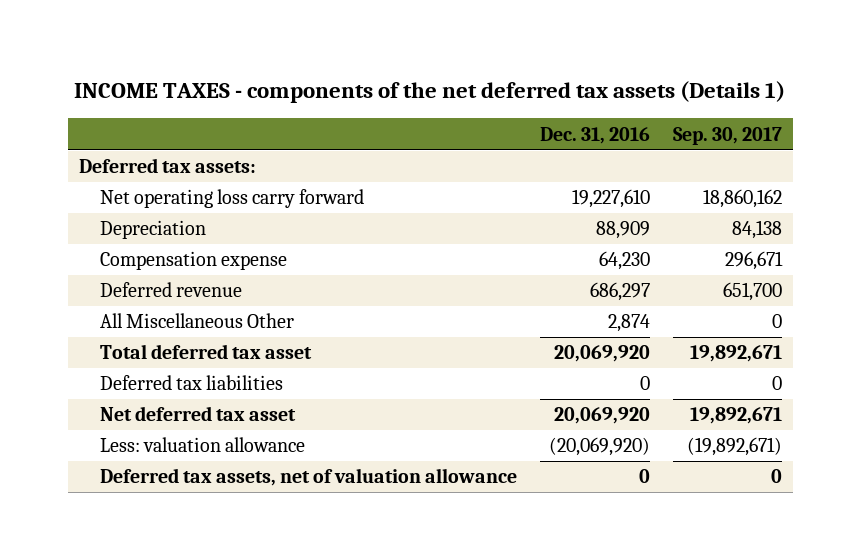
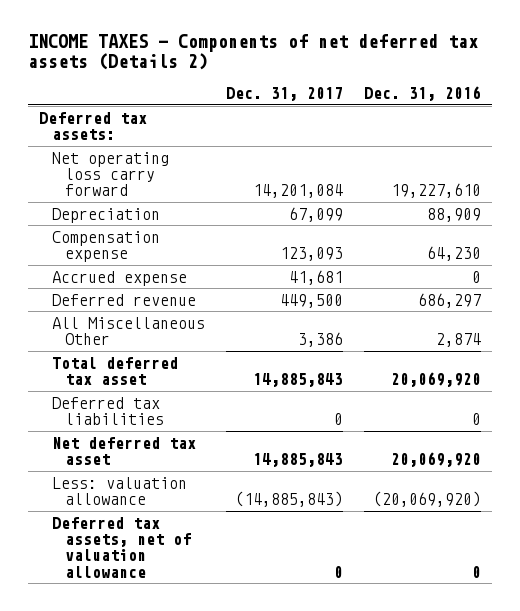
- INCOME TAXES - components of the net deferred tax assets (Details 1)
+ INCOME TAXES - Components of net deferred tax assets (Details 2)
- | Dec. 31, 2016 | Sep. 30, 2017
+ | Dec. 31, 2017 | Dec. 31, 2016
+ Accrued expense | 41,681 | 0

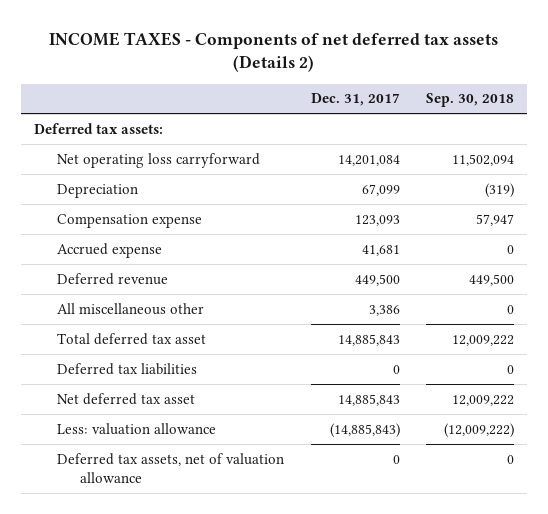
- | Dec. 31, 2017 | Dec. 31, 2016
+ | Dec. 31, 2017 | Sep. 30, 2018
- Net operating loss carry forward | 14,201,084 | 19,227,610
+ Net operating loss carryforward | 14,201,084 | 11,502,094
- All Miscellaneous Other | 3,386 | 2,874
+ All miscellaneous other | 3,386 | 0

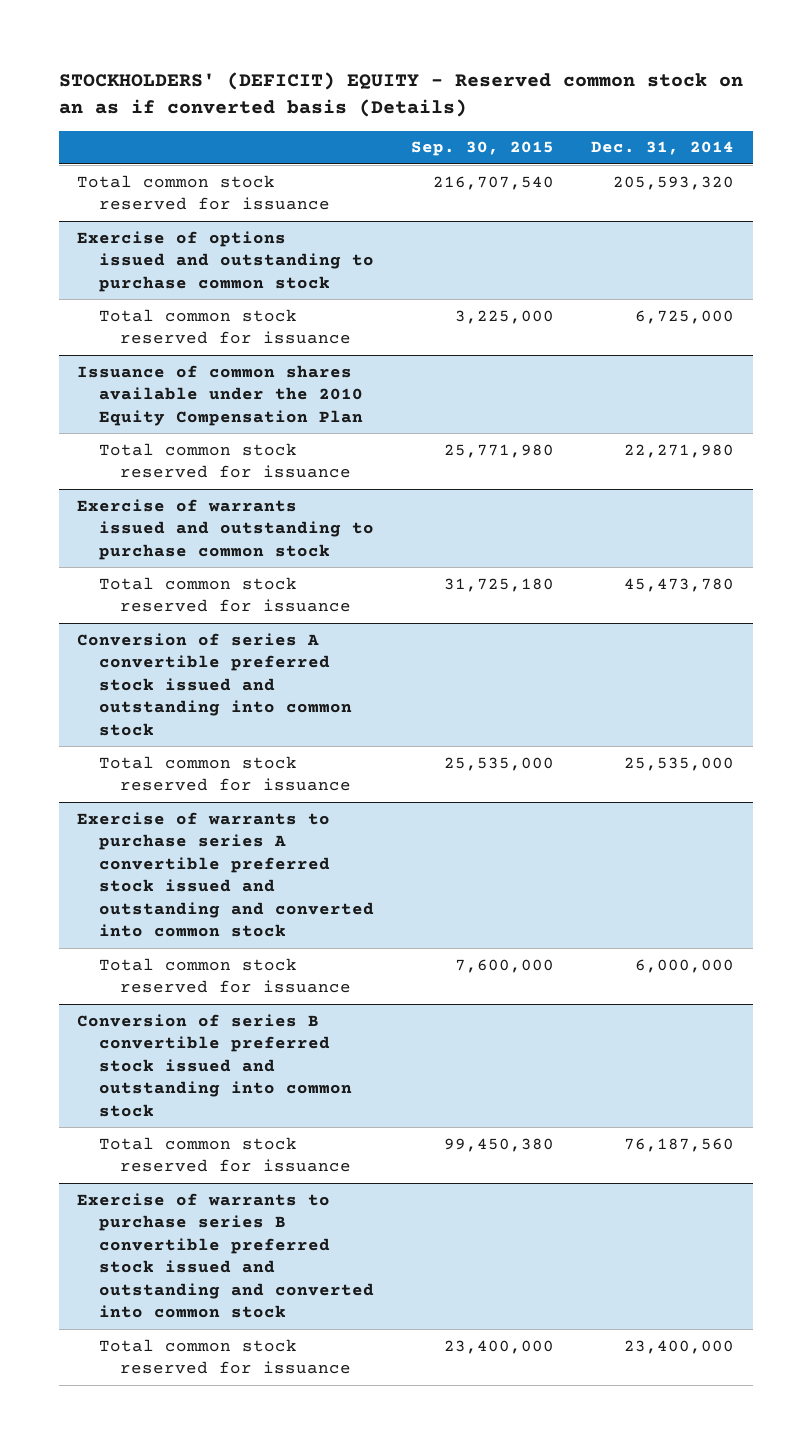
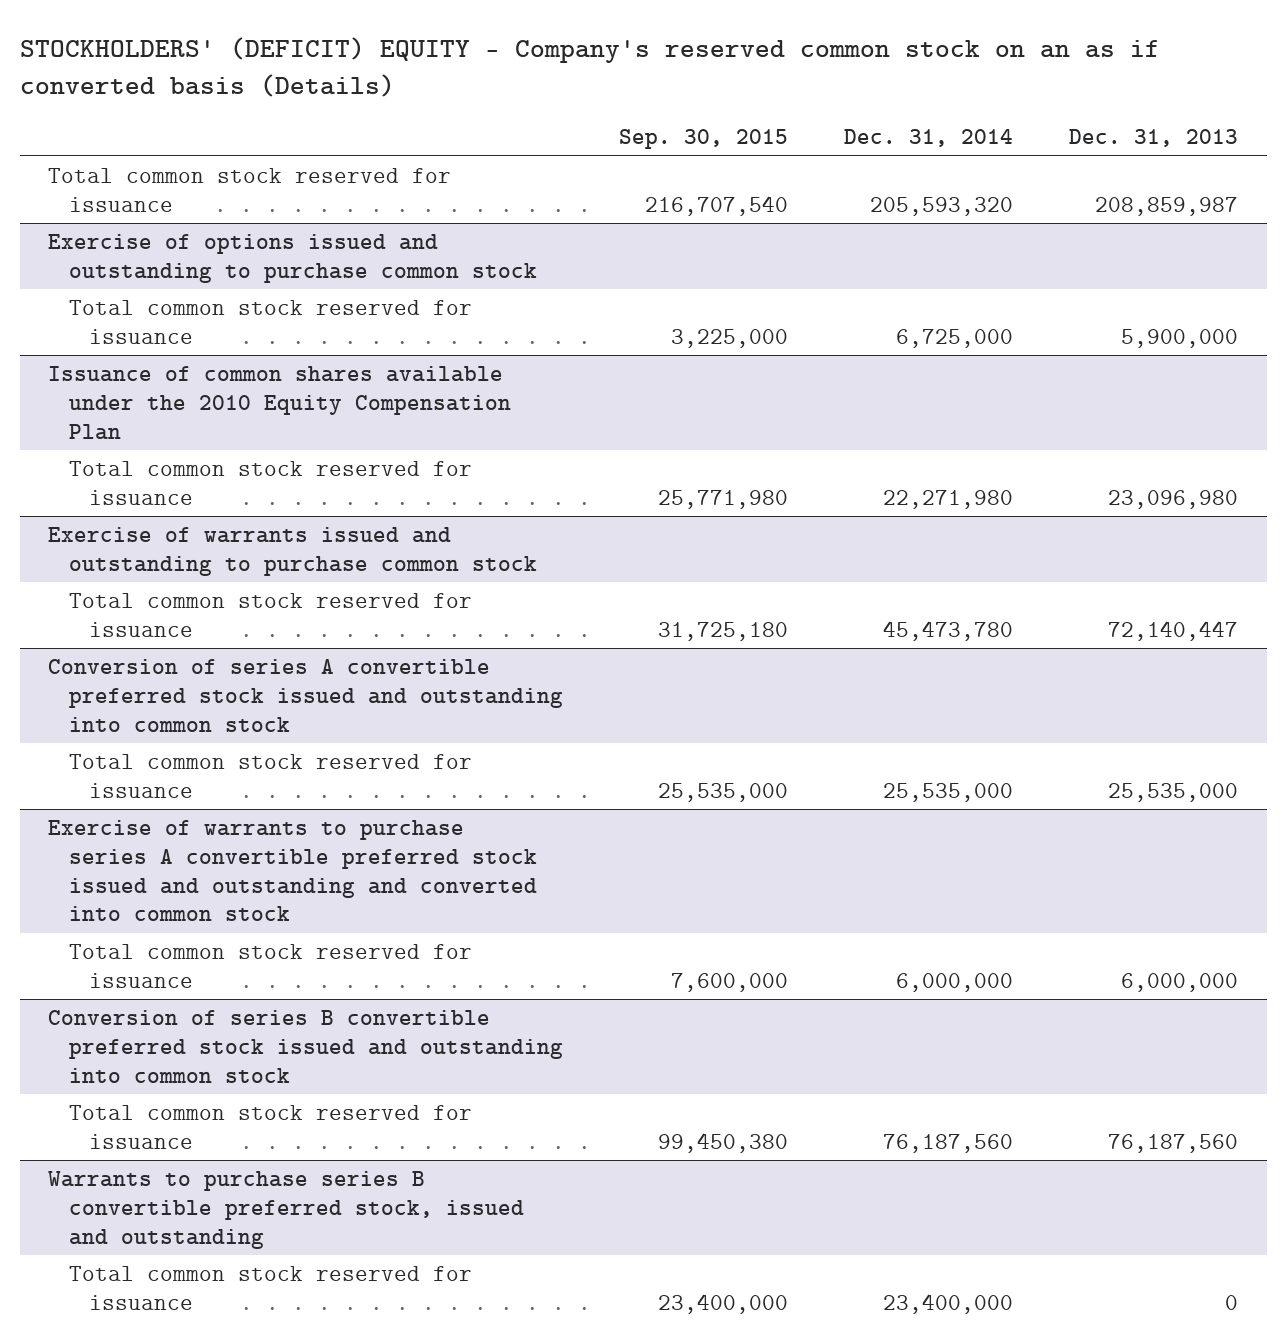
- STOCKHOLDERS' (DEFICIT) EQUITY - Reserved common stock on an as if converted basis (Details)
+ STOCKHOLDERS' (DEFICIT) EQUITY - Company's reserved common stock on an as if converted basis (Details)
- | Sep. 30, 2015 | Dec. 31, 2014
+ | Sep. 30, 2015 | Dec. 31, 2014 | Dec. 31, 2013
- Exercise of warrants to purchase series B convertible preferred stock issued and outstanding and converted into common stock
+ Warrants to purchase series B convertible preferred stock, issued and outstanding

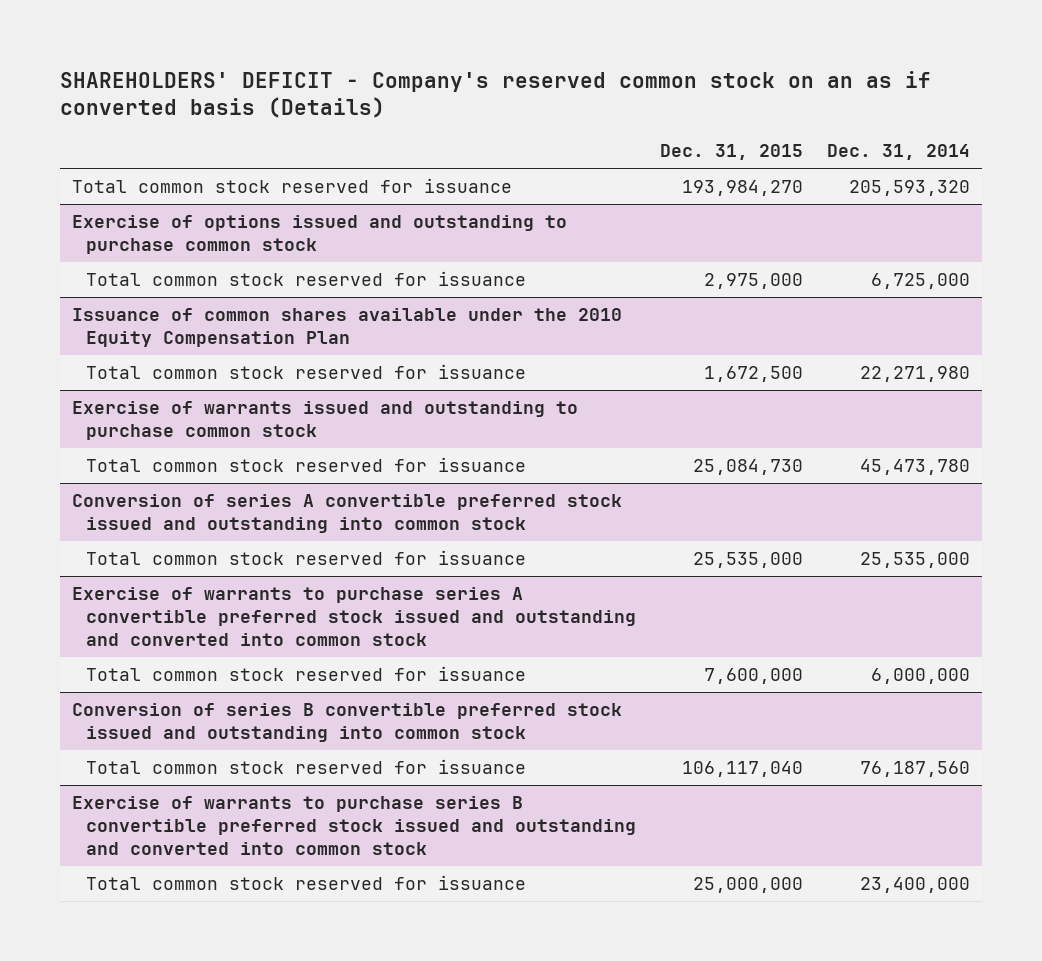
- STOCKHOLDERS' (DEFICIT) EQUITY - Company's reserved common stock on an as if converted basis (Details)
+ SHAREHOLDERS' DEFICIT - Company's reserved common stock on an as if converted basis (Details)
- | Sep. 30, 2015 | Dec. 31, 2014 | Dec. 31, 2013
+ | Dec. 31, 2015 | Dec. 31, 2014
- Warrants to purchase series B convertible preferred stock, issued and outstanding
+ Exercise of warrants to purchase series B convertible preferred stock issued and outstanding and converted into common stock

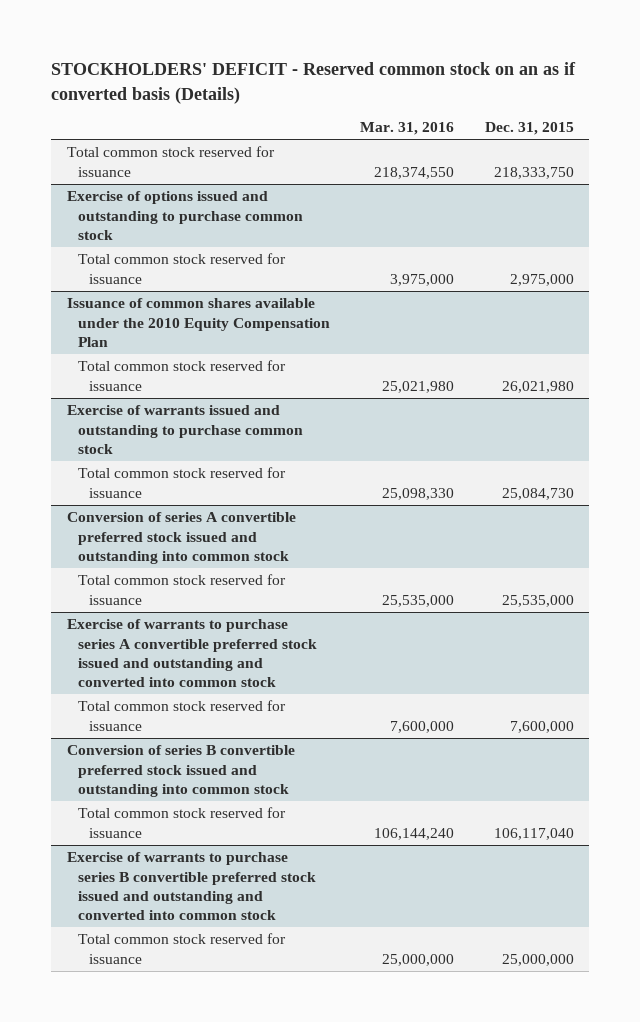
- SHAREHOLDERS' DEFICIT - Company's reserved common stock on an as if converted basis (Details)
+ STOCKHOLDERS' DEFICIT - Reserved common stock on an as if converted basis (Details)
- | Dec. 31, 2015 | Dec. 31, 2014
+ | Mar. 31, 2016 | Dec. 31, 2015
- Total common stock reserved for issuance | 193,984,270 | 205,593,320
+ Total common stock reserved for issuance | 218,374,550 | 218,333,750
@ Issuance of common shares available under the 2010 Equity Compensation Plan
- Total common stock reserved for issuance | 1,672,500 | 22,271,980
+ Total common stock reserved for issuance | 25,021,980 | 26,021,980

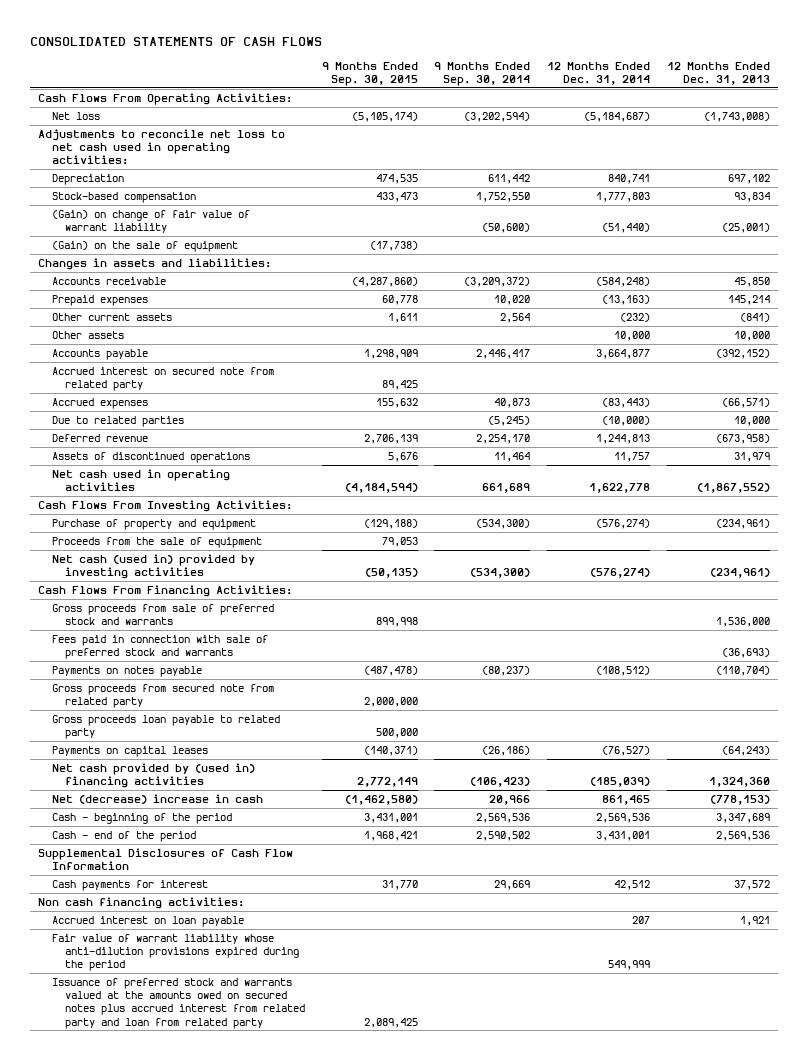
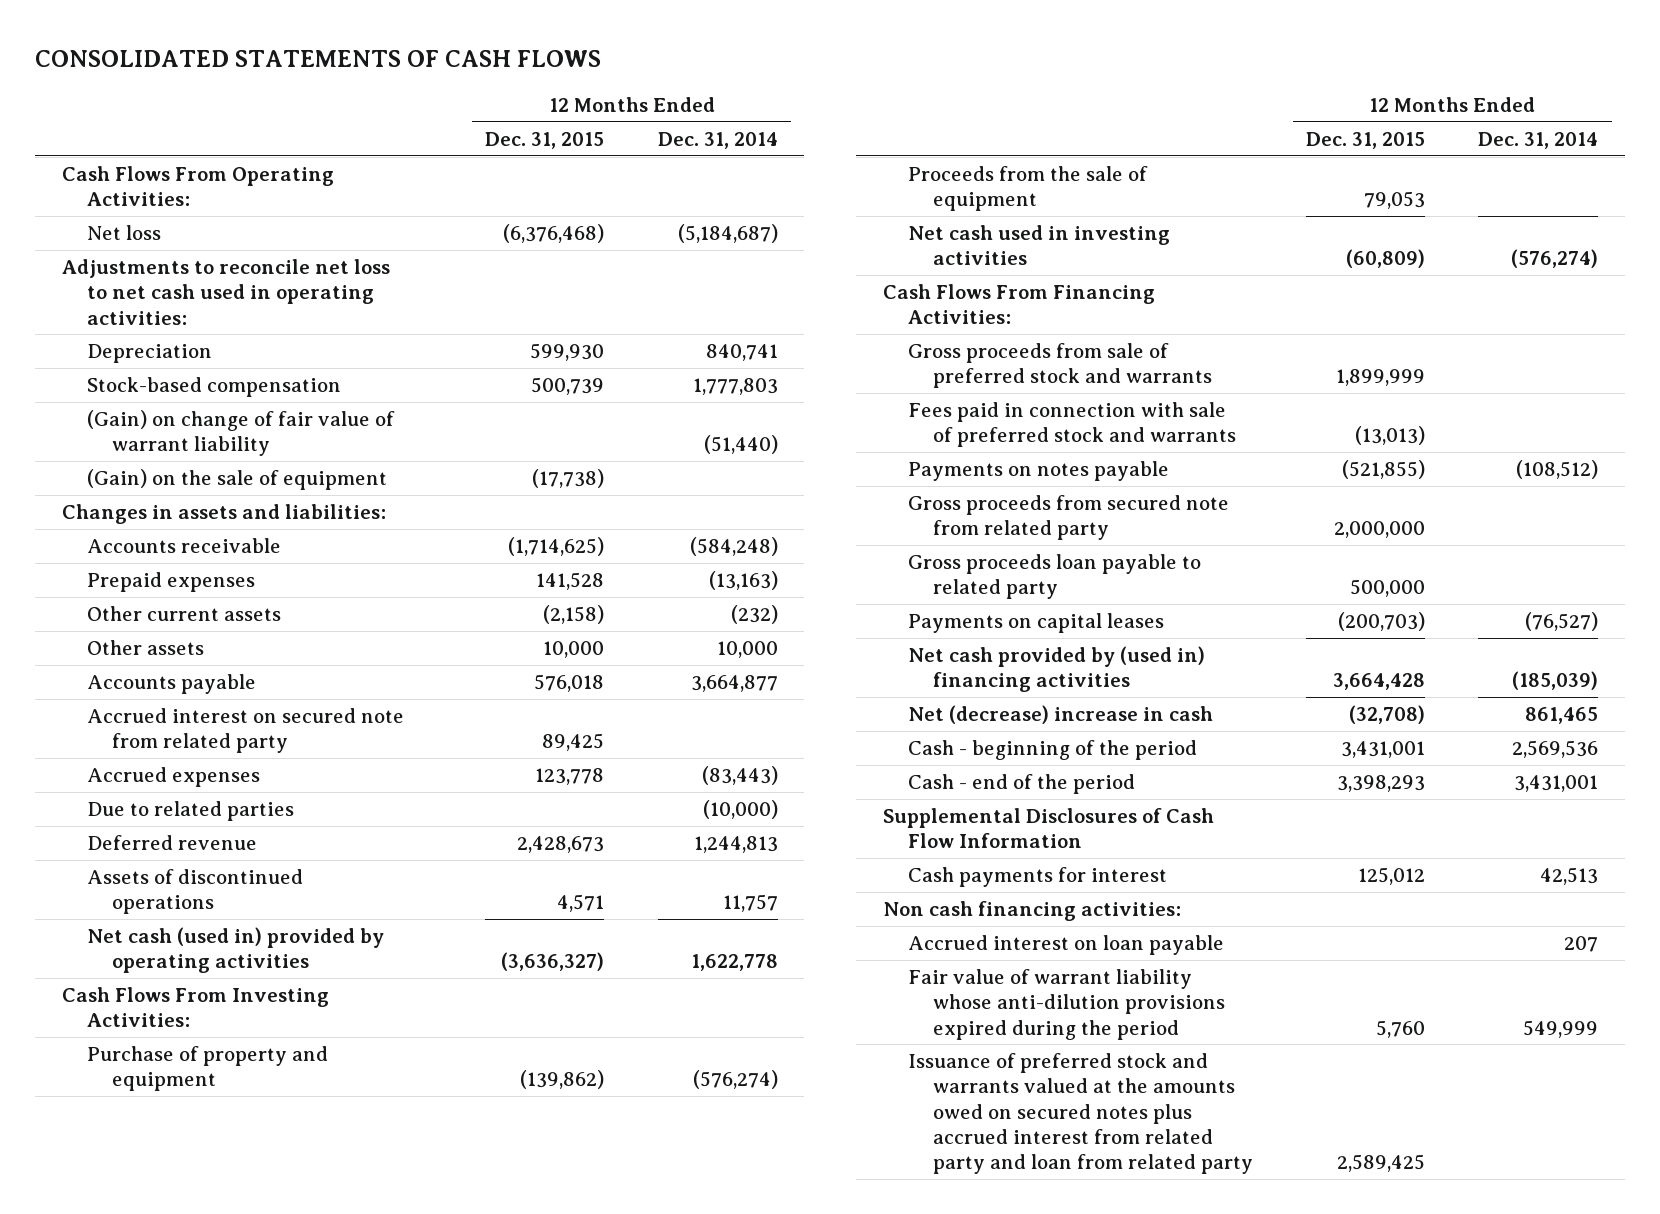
- | 9 Months Ended Sep. 30, 2015 | 9 Months Ended Sep. 30, 2014 | 12 Months Ended Dec. 31, 2014 | 12 Months Ended Dec. 31, 2013
+ | 12 Months Ended Dec. 31, 2015 | 12 Months Ended Dec. 31, 2014
- Net cash used in operating activities | (4,184,594) | 661,689 | 1,622,778 | (1,867,552)
+ Net cash (used in) provided by operating activities | (3,636,327) | 1,622,778
- Net cash (used in) provided by investing activities | (50,135) | (534,300) | (576,274) | (234,961)
+ Net cash used in investing activities | (60,809) | (576,274)
- Cash payments for interest | 31,770 | 29,669 | 42,512 | 37,572
+ Cash payments for interest | 125,012 | 42,513

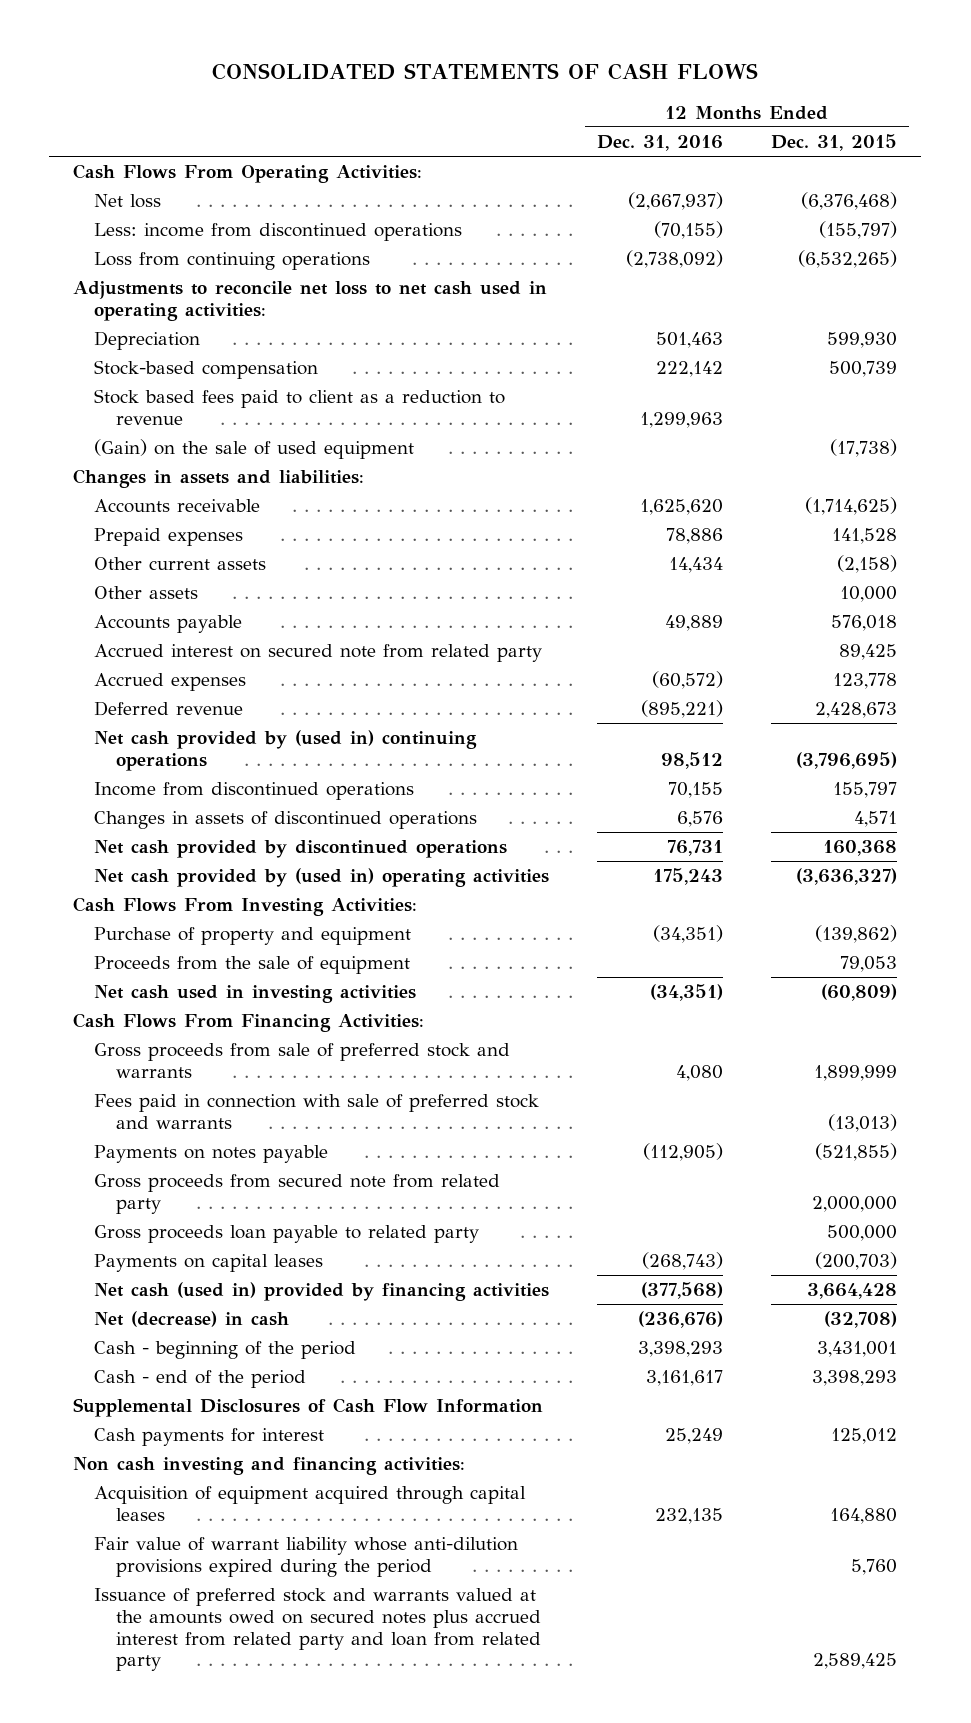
- | 12 Months Ended Dec. 31, 2015 | 12 Months Ended Dec. 31, 2014
+ | 12 Months Ended Dec. 31, 2016 | 12 Months Ended Dec. 31, 2015
+ Less: income from discontinued operations | (70,155) | (155,797)
+ Loss from continuing operations | (2,738,092) | (6,532,265)
- (Gain) on change of fair value of warrant liability | | (51,440)
- (Gain) on the sale of equipment | (17,738) |
+ Stock based fees paid to client as a reduction to revenue | 1,299,963 |
+ (Gain) on the sale of used equipment | | (17,738)
- Due to related parties | | (10,000)
- Assets of discontinued operations | 4,571 | 11,757
- Net cash (used in) provided by operating activities | (3,636,327) | 1,622,778
+ Net cash provided by (used in) continuing operations | 98,512 | (3,796,695)
+ Income from discontinued operations | 70,155 | 155,797
+ Changes in assets of discontinued operations | 6,576 | 4,571
+ Net cash provided by discontinued operations | 76,731 | 160,368
+ Net cash provided by (used in) operating activities | 175,243 | (3,636,327)
- Net cash provided by (used in) financing activities | 3,664,428 | (185,039)
- Net (decrease) increase in cash | (32,708) | 861,465
+ Net cash (used in) provided by financing activities | (377,568) | 3,664,428
+ Net (decrease) in cash | (236,676) | (32,708)
- Non cash financing activities:
- Accrued interest on loan payable | | 207
+ Non cash investing and financing activities:
+ Acquisition of equipment acquired through capital leases | 232,135 | 164,880

